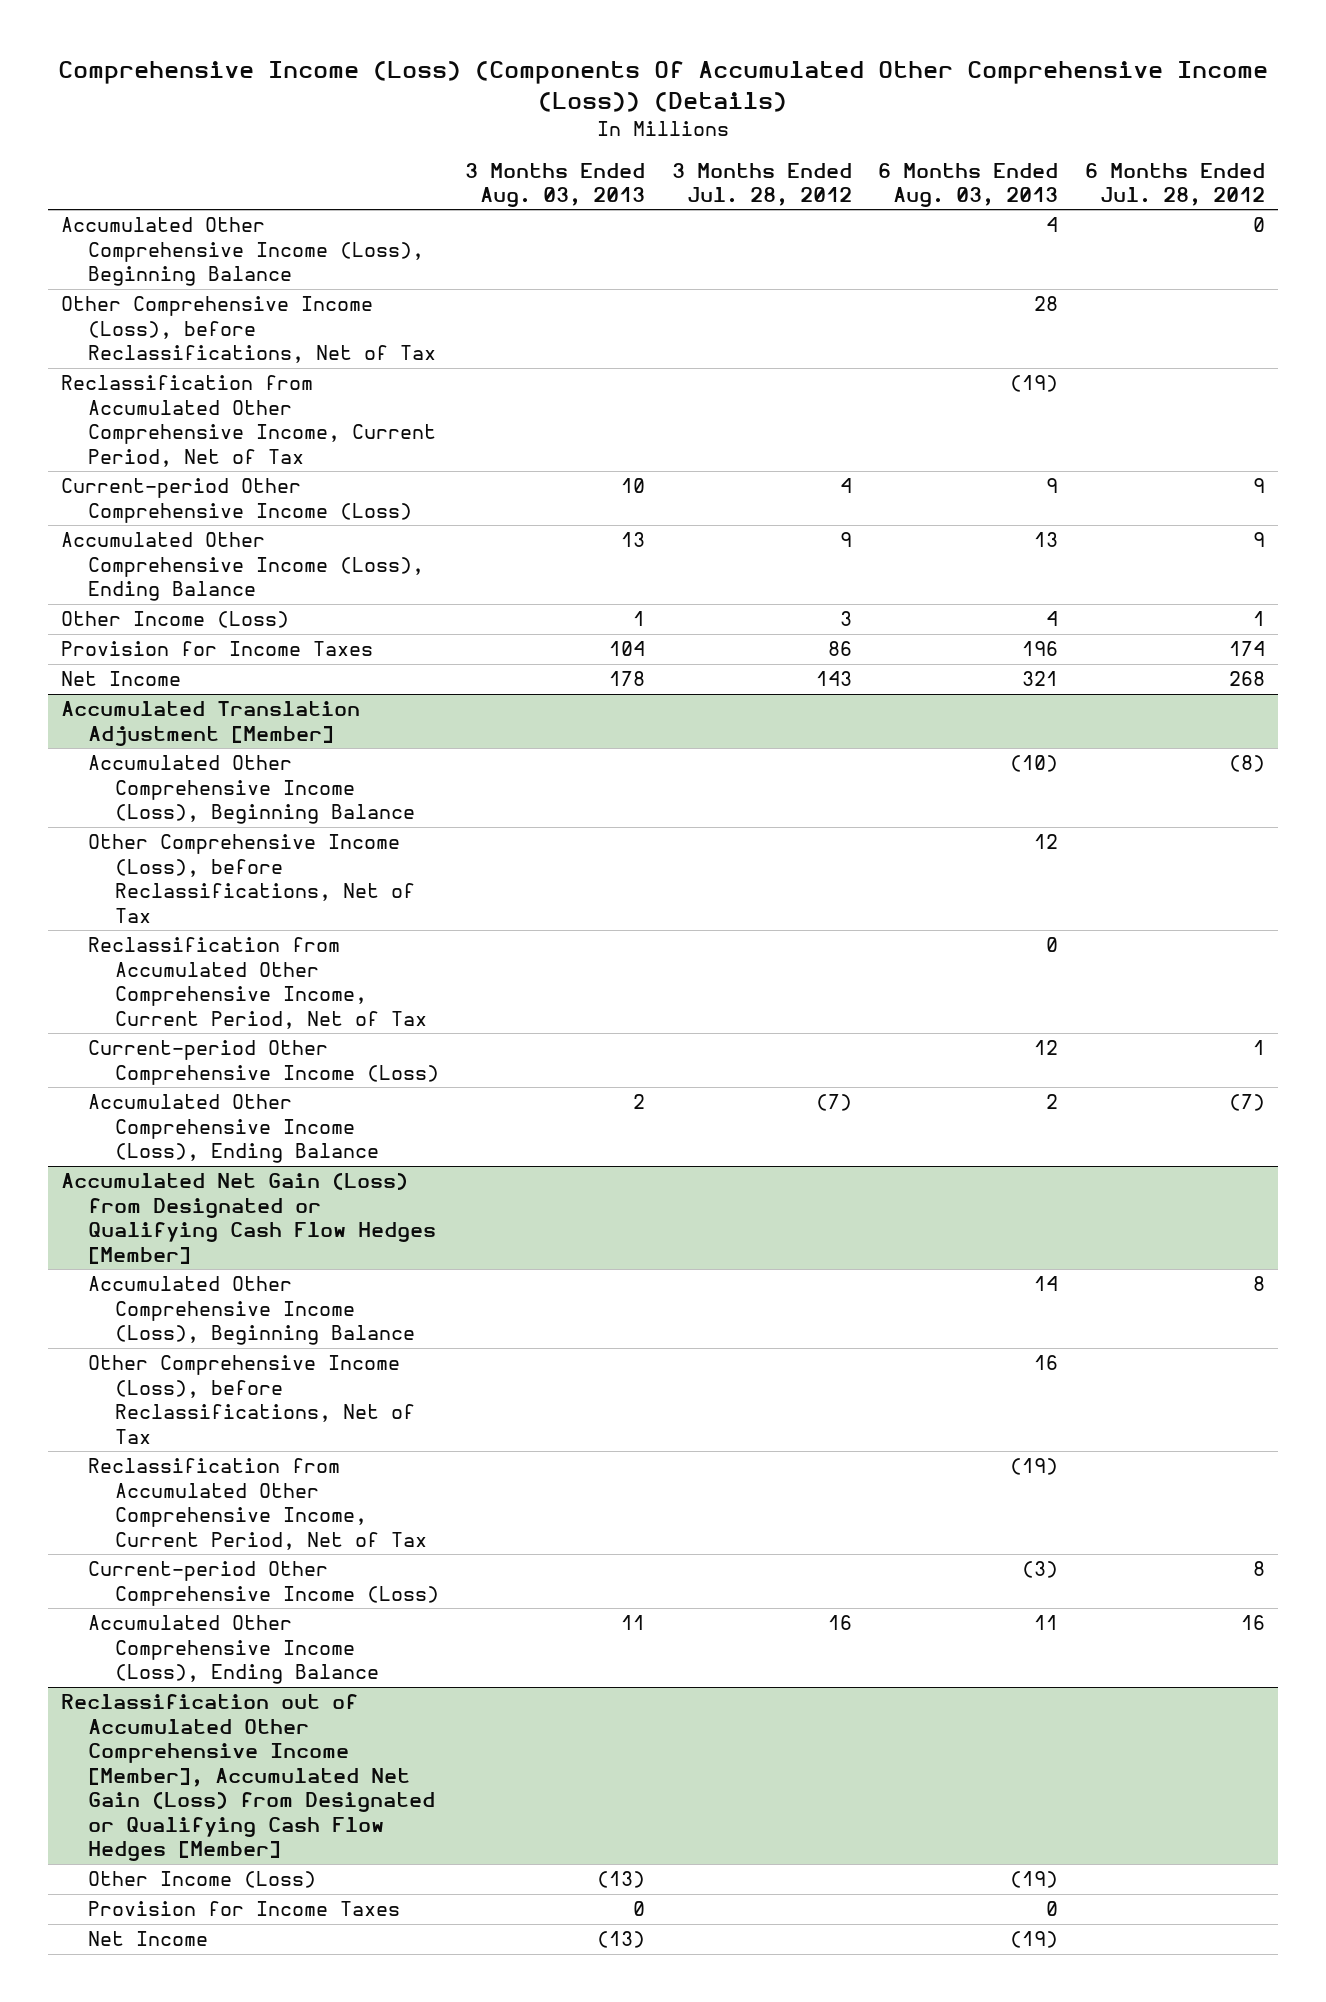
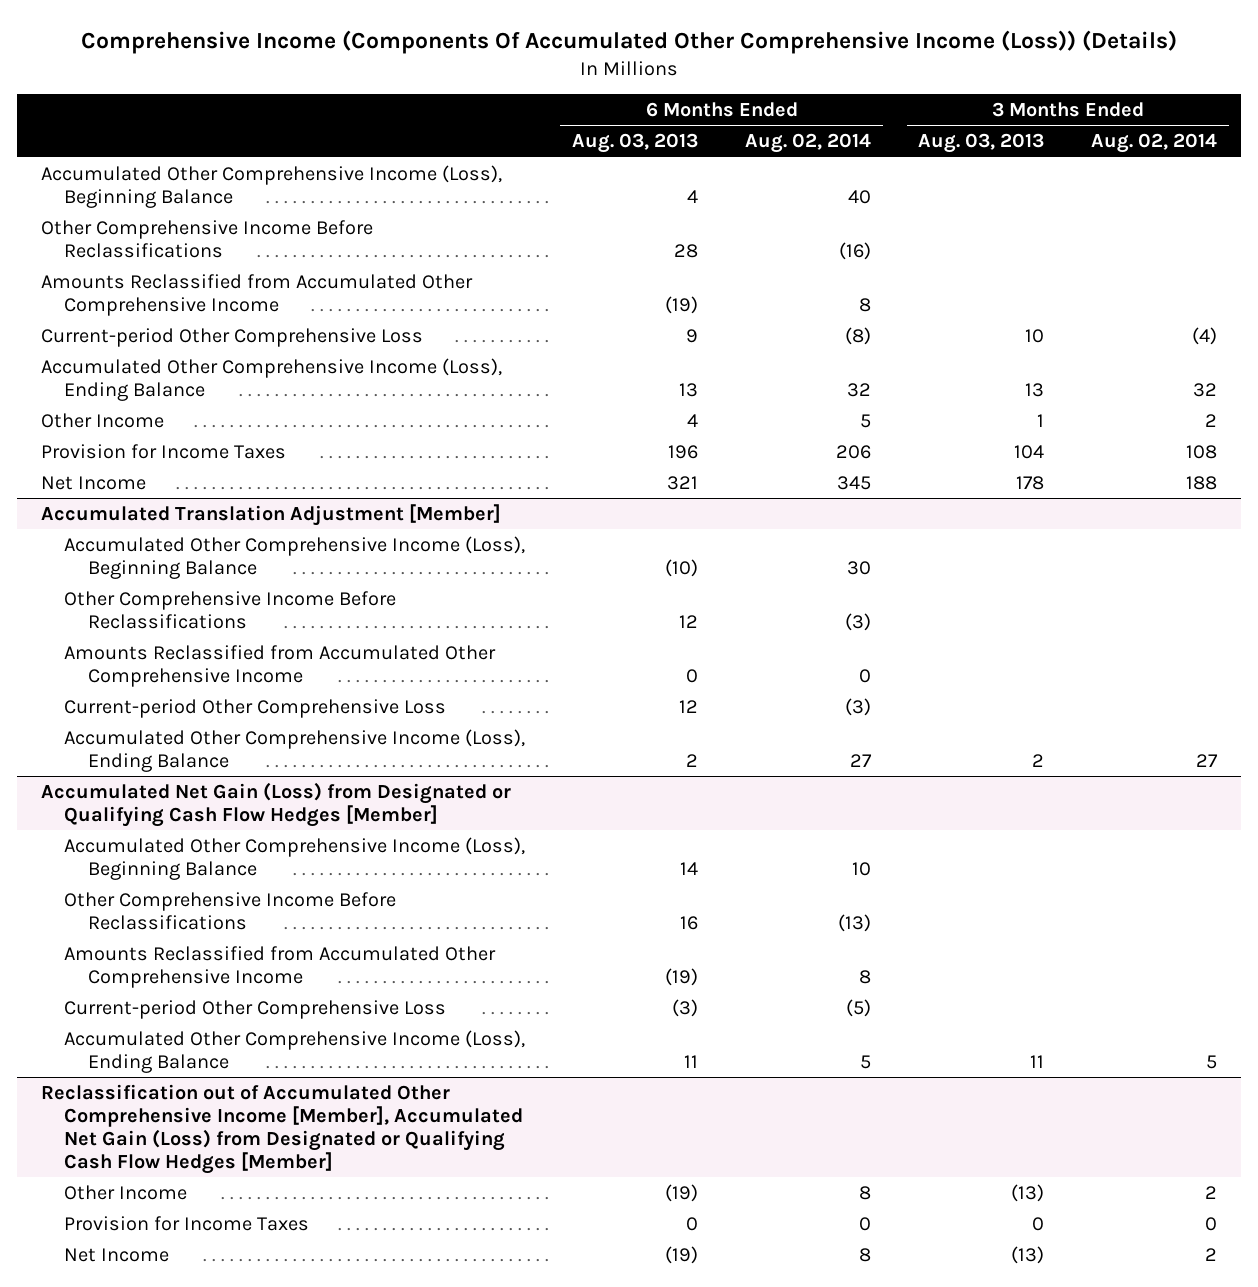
- Comprehensive Income (Loss) (Components Of Accumulated Other Comprehensive Income (Loss)) (Details)
+ Comprehensive Income (Components Of Accumulated Other Comprehensive Income (Loss)) (Details)
- | 3 Months Ended Aug. 03, 2013 | 3 Months Ended Jul. 28, 2012 | 6 Months Ended Aug. 03, 2013 | 6 Months Ended Jul. 28, 2012
+ | 6 Months Ended Aug. 03, 2013 | 6 Months Ended Aug. 02, 2014 | 3 Months Ended Aug. 03, 2013 | 3 Months Ended Aug. 02, 2014
- Other Comprehensive Income (Loss), before Reclassifications, Net of Tax | | | 28 |
- Reclassification from Accumulated Other Comprehensive Income, Current Period, Net of Tax | | | (19) |
- Current-period Other Comprehensive Income (Loss) | 10 | 4 | 9 | 9
+ Other Comprehensive Income Before Reclassifications | 28 | (16) | |
+ Amounts Reclassified from Accumulated Other Comprehensive Income | (19) | 8 | |
+ Current-period Other Comprehensive Loss | 9 | (8) | 10 | (4)
- Other Income (Loss) | 1 | 3 | 4 | 1
+ Other Income | 4 | 5 | 1 | 2
@ Accumulated Translation Adjustment [Member]
- Other Comprehensive Income (Loss), before Reclassifications, Net of Tax | | | 12 |
- Reclassification from Accumulated Other Comprehensive Income, Current Period, Net of Tax | | | 0 |
- Current-period Other Comprehensive Income (Loss) | | | 12 | 1
+ Other Comprehensive Income Before Reclassifications | 12 | (3) | |
+ Amounts Reclassified from Accumulated Other Comprehensive Income | 0 | 0 | |
+ Current-period Other Comprehensive Loss | 12 | (3) | |
@ Accumulated Net Gain (Loss) from Designated or Qualifying Cash Flow Hedges [Member]
- Other Comprehensive Income (Loss), before Reclassifications, Net of Tax | | | 16 |
- Reclassification from Accumulated Other Comprehensive Income, Current Period, Net of Tax | | | (19) |
- Current-period Other Comprehensive Income (Loss) | | | (3) | 8
+ Other Comprehensive Income Before Reclassifications | 16 | (13) | |
+ Amounts Reclassified from Accumulated Other Comprehensive Income | (19) | 8 | |
+ Current-period Other Comprehensive Loss | (3) | (5) | |
@ Reclassification out of Accumulated Other Comprehensive Income [Member], Accumulated Net Gain (Loss) from Designated or Qualifying Cash Flow Hedges [Member]
- Other Income (Loss) | (13) | | (19) |
+ Other Income | (19) | 8 | (13) | 2

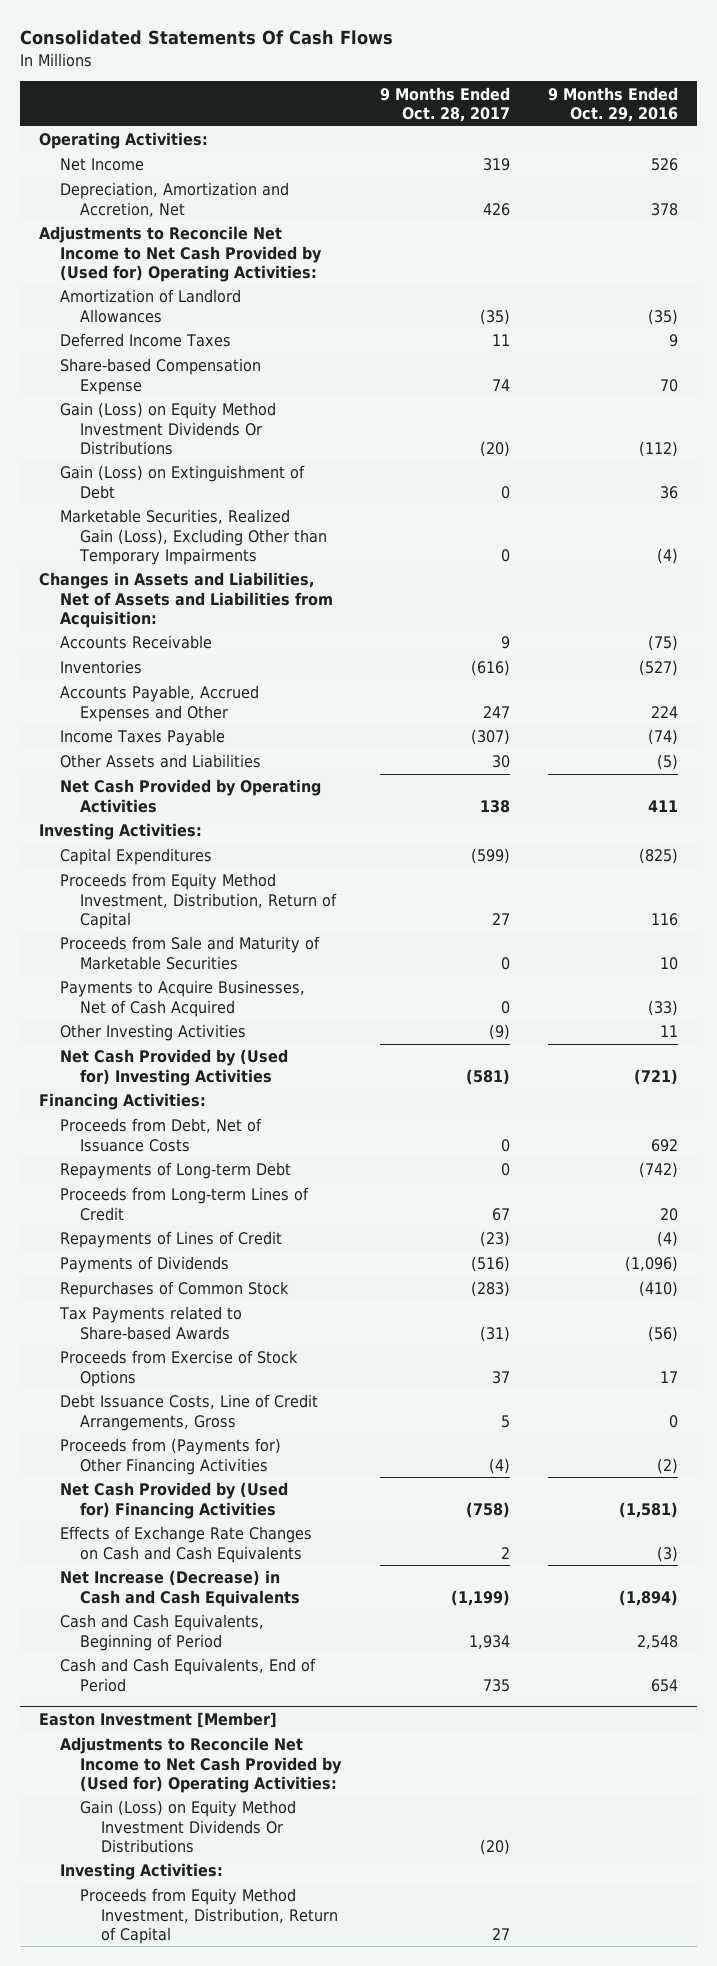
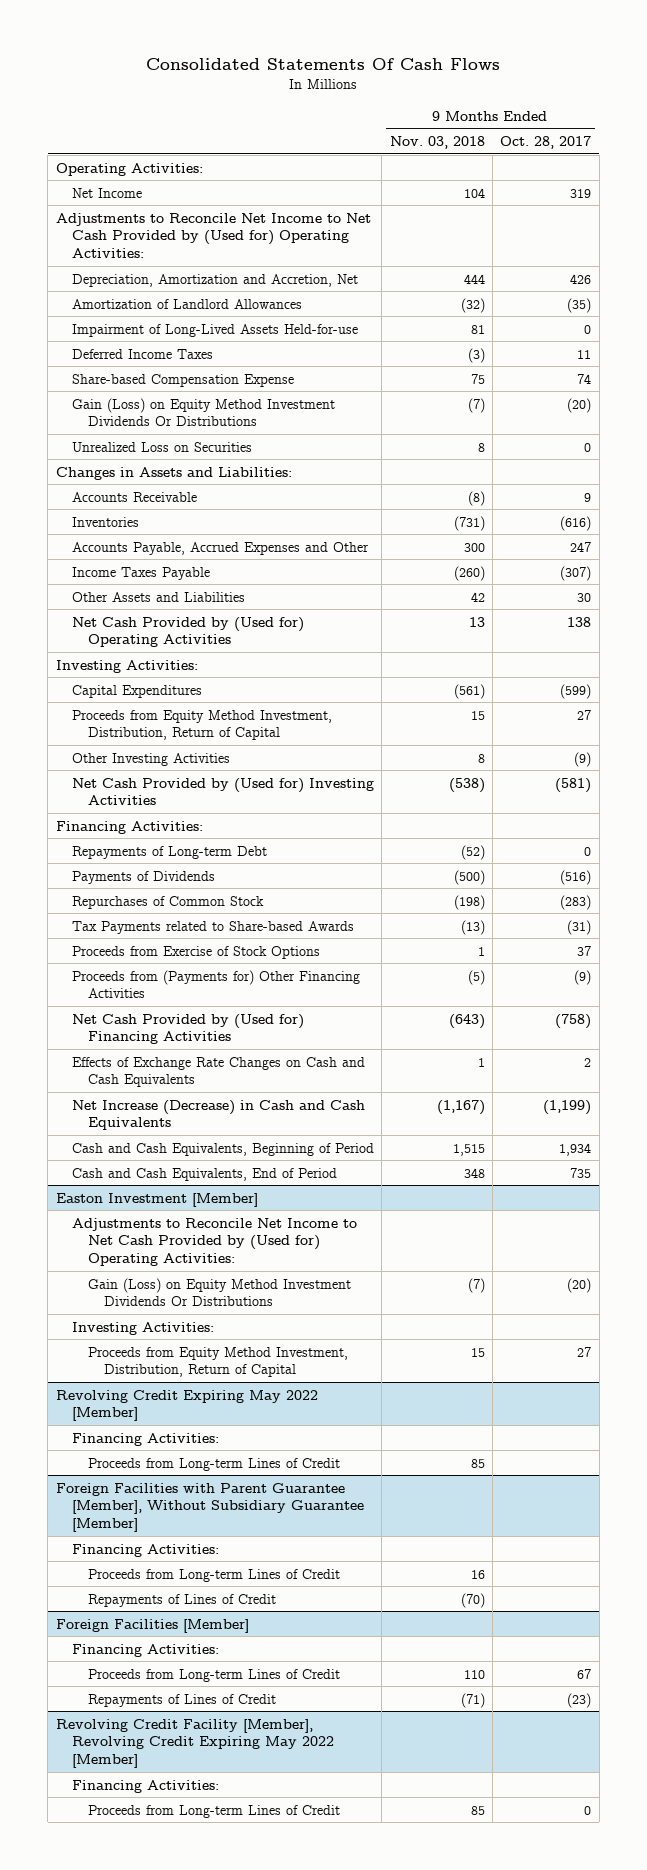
- | 9 Months Ended Oct. 28, 2017 | 9 Months Ended Oct. 29, 2016
+ | 9 Months Ended Nov. 03, 2018 | 9 Months Ended Oct. 28, 2017
moved down: Depreciation, Amortization and Accretion, Net | 444 | 426
+ Impairment of Long-Lived Assets Held-for-use | 81 | 0
- Gain (Loss) on Extinguishment of Debt | 0 | 36
- Marketable Securities, Realized Gain (Loss), Excluding Other than Temporary Impairments | 0 | (4)
- Changes in Assets and Liabilities, Net of Assets and Liabilities from Acquisition:
+ Unrealized Loss on Securities | 8 | 0
+ Changes in Assets and Liabilities:
- Net Cash Provided by Operating Activities | 138 | 411
+ Net Cash Provided by (Used for) Operating Activities | 13 | 138
- Proceeds from Sale and Maturity of Marketable Securities | 0 | 10
- Payments to Acquire Businesses, Net of Cash Acquired | 0 | (33)
- Proceeds from Debt, Net of Issuance Costs | 0 | 692
- Proceeds from Long-term Lines of Credit | 67 | 20
- Repayments of Lines of Credit | (23) | (4)
- Debt Issuance Costs, Line of Credit Arrangements, Gross | 5 | 0
- Proceeds from (Payments for) Other Financing Activities | (4) | (2)
+ Proceeds from (Payments for) Other Financing Activities | (5) | (9)
+ Revolving Credit Expiring May 2022 [Member]
+ Financing Activities:
+ Proceeds from Long-term Lines of Credit | 85 |
+ Foreign Facilities with Parent Guarantee [Member], Without Subsidiary Guarantee [Member]
+ Financing Activities:
+ Proceeds from Long-term Lines of Credit | 16 |
+ Repayments of Lines of Credit | (70) |
+ Foreign Facilities [Member]
+ Financing Activities:
+ Proceeds from Long-term Lines of Credit | 110 | 67
+ Repayments of Lines of Credit | (71) | (23)
+ Revolving Credit Facility [Member], Revolving Credit Expiring May 2022 [Member]
+ Financing Activities:
+ Proceeds from Long-term Lines of Credit | 85 | 0

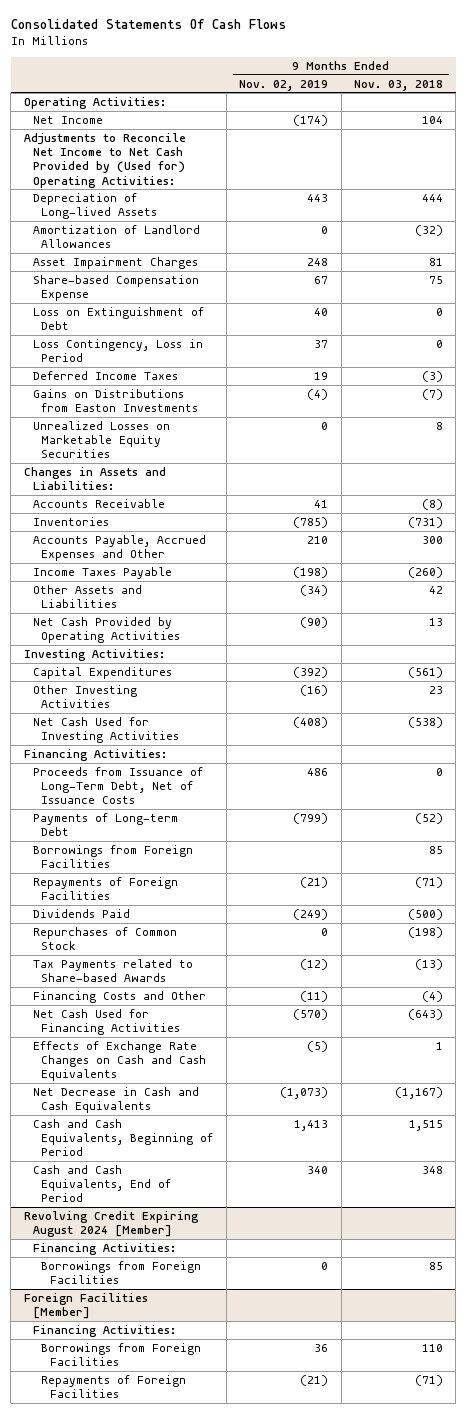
- | 9 Months Ended Nov. 03, 2018 | 9 Months Ended Oct. 28, 2017
+ | 9 Months Ended Nov. 02, 2019 | 9 Months Ended Nov. 03, 2018
- Depreciation, Amortization and Accretion, Net | 444 | 426
+ Depreciation of Long-lived Assets | 443 | 444
- Impairment of Long-Lived Assets Held-for-use | 81 | 0
+ Asset Impairment Charges | 248 | 81
- Gain (Loss) on Equity Method Investment Dividends Or Distributions | (7) | (20)
- Unrealized Loss on Securities | 8 | 0
+ Loss on Extinguishment of Debt | 40 | 0
+ Loss Contingency, Loss in Period | 37 | 0
moved down: Deferred Income Taxes | 19 | (3)
+ Gains on Distributions from Easton Investments | (4) | (7)
+ Unrealized Losses on Marketable Equity Securities | 0 | 8
- Net Cash Provided by (Used for) Operating Activities | 13 | 138
+ Net Cash Provided by Operating Activities | (90) | 13
- Proceeds from Equity Method Investment, Distribution, Return of Capital | 15 | 27
- Other Investing Activities | 8 | (9)
- Net Cash Provided by (Used for) Investing Activities | (538) | (581)
+ Other Investing Activities | (16) | 23
+ Net Cash Used for Investing Activities | (408) | (538)
- Repayments of Long-term Debt | (52) | 0
- Payments of Dividends | (500) | (516)
+ Proceeds from Issuance of Long-Term Debt, Net of Issuance Costs | 486 | 0
+ Payments of Long-term Debt | (799) | (52)
+ Borrowings from Foreign Facilities | | 85
+ Repayments of Foreign Facilities | (21) | (71)
+ Dividends Paid | (249) | (500)
- Proceeds from Exercise of Stock Options | 1 | 37
- Proceeds from (Payments for) Other Financing Activities | (5) | (9)
- Net Cash Provided by (Used for) Financing Activities | (643) | (758)
+ Financing Costs and Other | (11) | (4)
+ Net Cash Used for Financing Activities | (570) | (643)
- Net Increase (Decrease) in Cash and Cash Equivalents | (1,167) | (1,199)
+ Net Decrease in Cash and Cash Equivalents | (1,073) | (1,167)
- Easton Investment [Member]
- Adjustments to Reconcile Net Income to Net Cash Provided by (Used for) Operating Activities:
- Gain (Loss) on Equity Method Investment Dividends Or Distributions | (7) | (20)
- Investing Activities:
- Proceeds from Equity Method Investment, Distribution, Return of Capital | 15 | 27
- Revolving Credit Expiring May 2022 [Member]
- Financing Activities:
- Proceeds from Long-term Lines of Credit | 85 |
- Foreign Facilities with Parent Guarantee [Member], Without Subsidiary Guarantee [Member]
+ Revolving Credit Expiring August 2024 [Member]
- Proceeds from Long-term Lines of Credit | 16 |
- Repayments of Lines of Credit | (70) |
+ Borrowings from Foreign Facilities | 0 | 85
@ Foreign Facilities [Member]
- Proceeds from Long-term Lines of Credit | 110 | 67
- Repayments of Lines of Credit | (71) | (23)
- Revolving Credit Facility [Member], Revolving Credit Expiring May 2022 [Member]
- Financing Activities:
- Proceeds from Long-term Lines of Credit | 85 | 0
@ Foreign Facilities [Member]
+ Borrowings from Foreign Facilities | 36 | 110
+ Repayments of Foreign Facilities | (21) | (71)

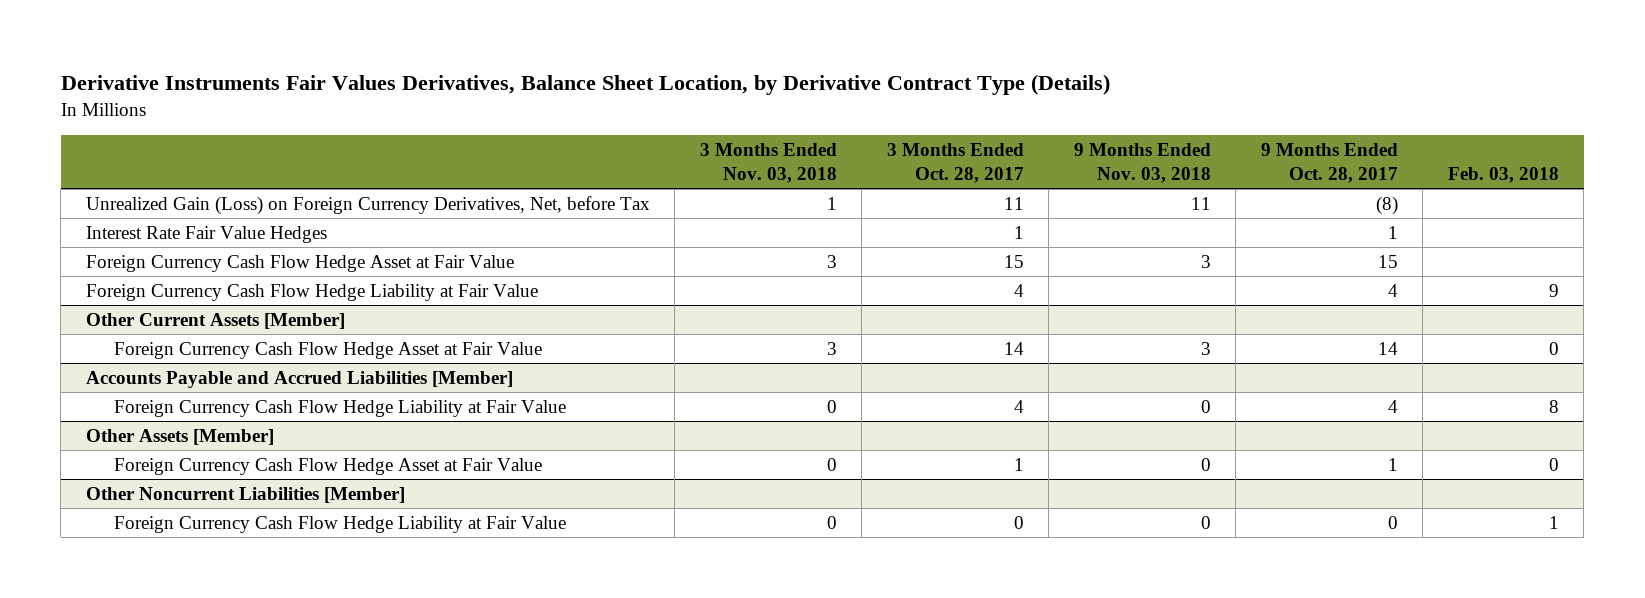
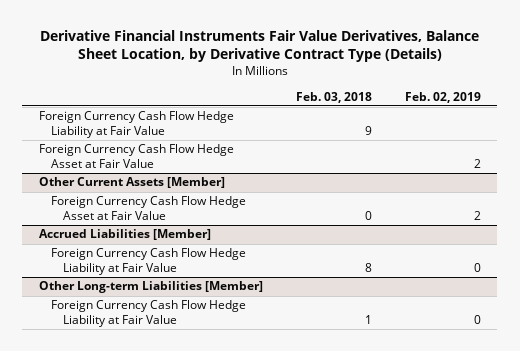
- Derivative Instruments Fair Values Derivatives, Balance Sheet Location, by Derivative Contract Type (Details)
+ Derivative Financial Instruments Fair Value Derivatives, Balance Sheet Location, by Derivative Contract Type (Details)
- | 3 Months Ended Nov. 03, 2018 | 3 Months Ended Oct. 28, 2017 | 9 Months Ended Nov. 03, 2018 | 9 Months Ended Oct. 28, 2017 | Feb. 03, 2018
+ | Feb. 03, 2018 | Feb. 02, 2019
- Unrealized Gain (Loss) on Foreign Currency Derivatives, Net, before Tax | 1 | 11 | 11 | (8) |
- Interest Rate Fair Value Hedges | | 1 | | 1 |
moved down: Foreign Currency Cash Flow Hedge Asset at Fair Value | | 2
- Accounts Payable and Accrued Liabilities [Member]
+ Accrued Liabilities [Member]
- Other Assets [Member]
- Foreign Currency Cash Flow Hedge Asset at Fair Value | 0 | 1 | 0 | 1 | 0
- Other Noncurrent Liabilities [Member]
+ Other Long-term Liabilities [Member]

